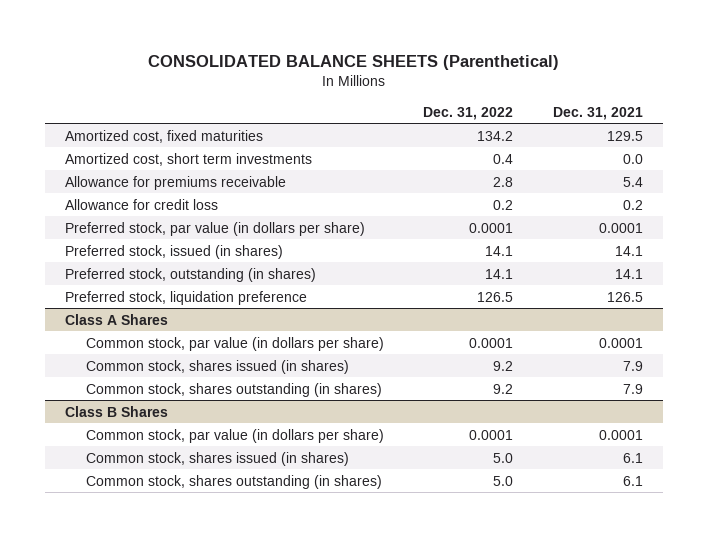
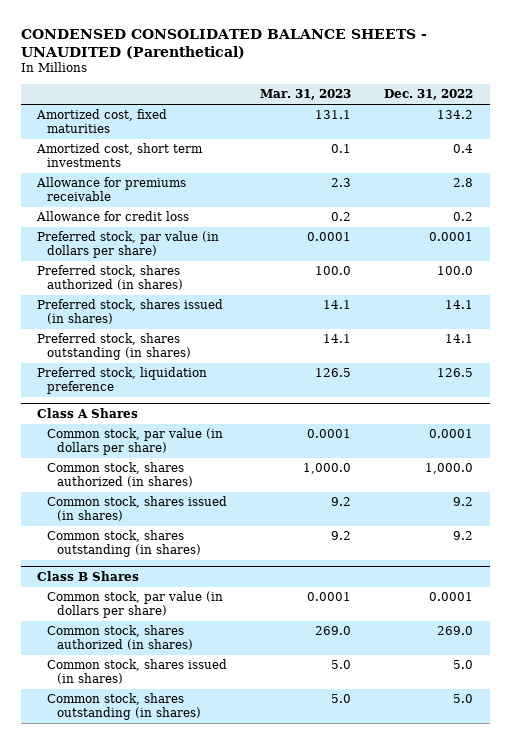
- CONSOLIDATED BALANCE SHEETS (Parenthetical)
+ CONDENSED CONSOLIDATED BALANCE SHEETS - UNAUDITED (Parenthetical)
- | Dec. 31, 2022 | Dec. 31, 2021
+ | Mar. 31, 2023 | Dec. 31, 2022
- Preferred stock, issued (in shares) | 14.1 | 14.1
- Preferred stock, outstanding (in shares) | 14.1 | 14.1
+ Preferred stock, shares authorized (in shares) | 100.0 | 100.0
+ Preferred stock, shares issued (in shares) | 14.1 | 14.1
+ Preferred stock, shares outstanding (in shares) | 14.1 | 14.1
@ Class A Shares
+ Common stock, shares authorized (in shares) | 1,000.0 | 1,000.0
@ Class B Shares
+ Common stock, shares authorized (in shares) | 269.0 | 269.0

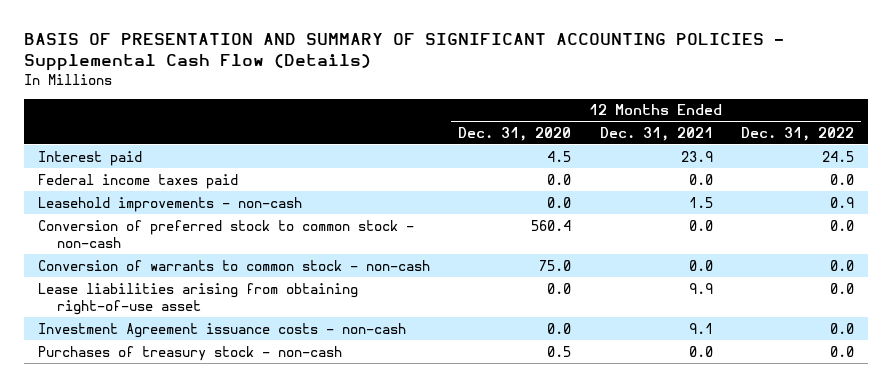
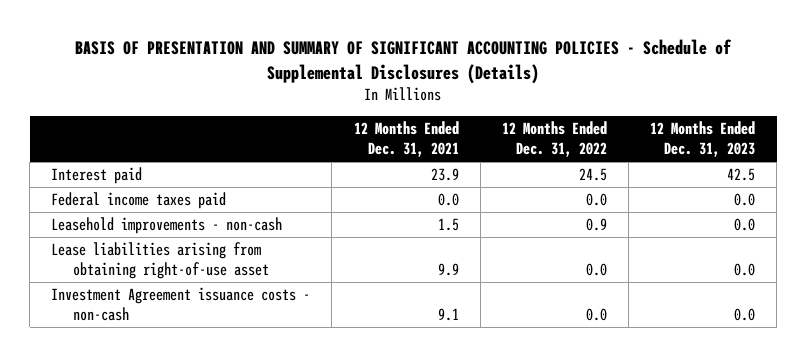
- BASIS OF PRESENTATION AND SUMMARY OF SIGNIFICANT ACCOUNTING POLICIES - Supplemental Cash Flow (Details)
+ BASIS OF PRESENTATION AND SUMMARY OF SIGNIFICANT ACCOUNTING POLICIES - Schedule of Supplemental Disclosures (Details)
- | 12 Months Ended Dec. 31, 2020 | 12 Months Ended Dec. 31, 2021 | 12 Months Ended Dec. 31, 2022
+ | 12 Months Ended Dec. 31, 2021 | 12 Months Ended Dec. 31, 2022 | 12 Months Ended Dec. 31, 2023
- Conversion of preferred stock to common stock - non-cash | 560.4 | 0.0 | 0.0
- Conversion of warrants to common stock - non-cash | 75.0 | 0.0 | 0.0
- Purchases of treasury stock - non-cash | 0.5 | 0.0 | 0.0

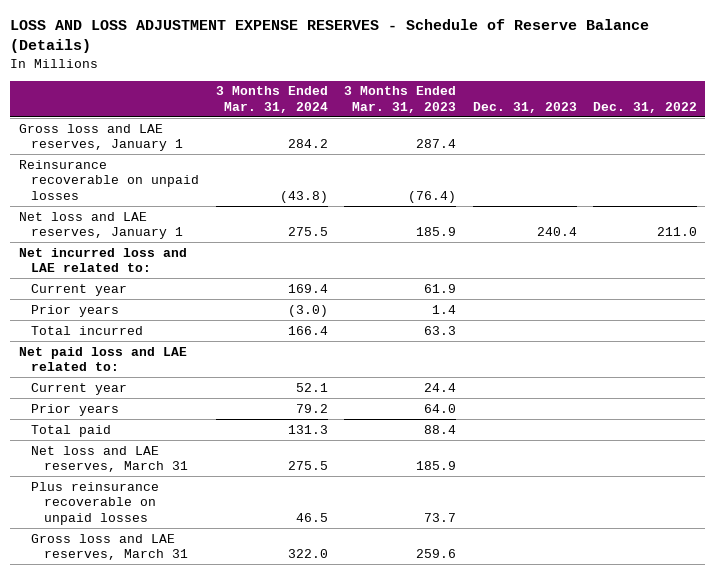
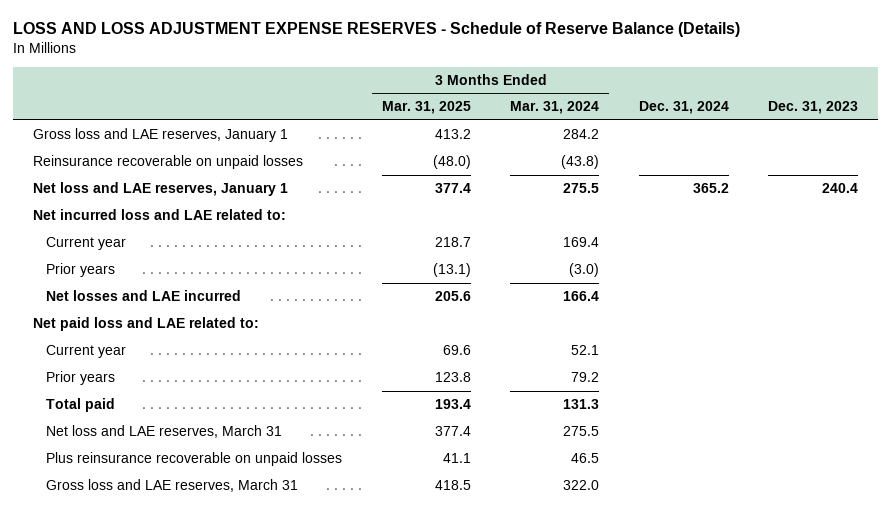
- | 3 Months Ended Mar. 31, 2024 | 3 Months Ended Mar. 31, 2023 | Dec. 31, 2023 | Dec. 31, 2022
+ | 3 Months Ended Mar. 31, 2025 | 3 Months Ended Mar. 31, 2024 | Dec. 31, 2024 | Dec. 31, 2023
- Total incurred | 166.4 | 63.3 | |
+ Net losses and LAE incurred | 205.6 | 166.4 | |

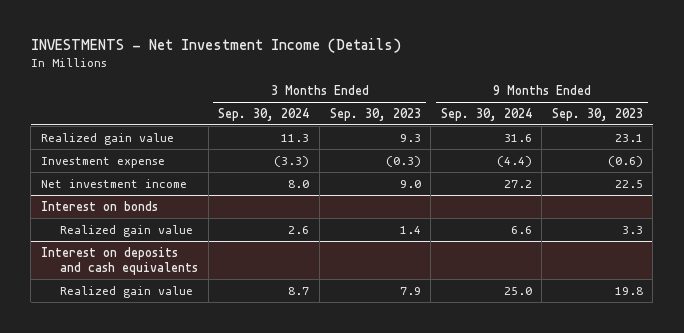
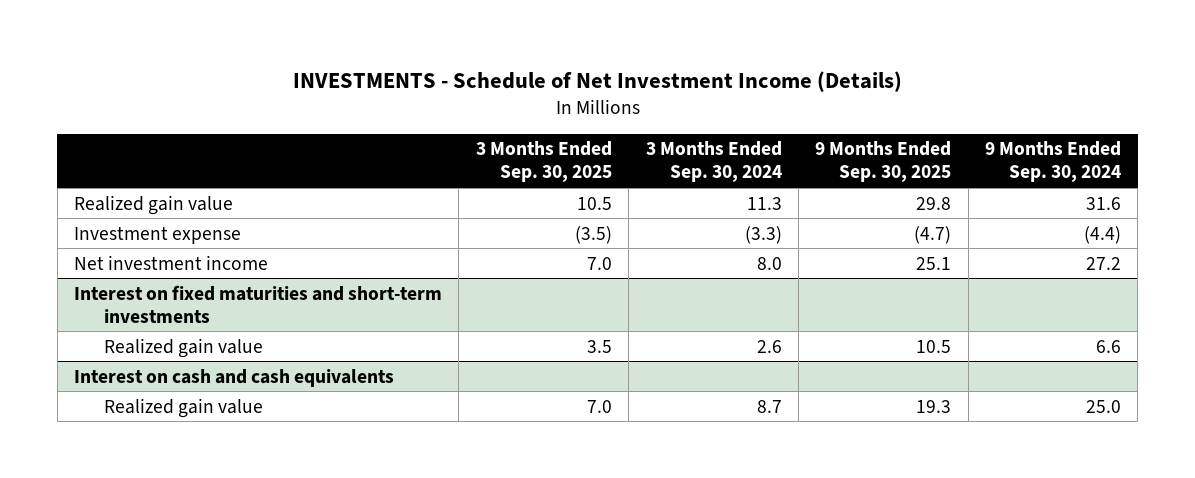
- INVESTMENTS - Net Investment Income (Details)
+ INVESTMENTS - Schedule of Net Investment Income (Details)
- | 3 Months Ended Sep. 30, 2024 | 3 Months Ended Sep. 30, 2023 | 9 Months Ended Sep. 30, 2024 | 9 Months Ended Sep. 30, 2023
+ | 3 Months Ended Sep. 30, 2025 | 3 Months Ended Sep. 30, 2024 | 9 Months Ended Sep. 30, 2025 | 9 Months Ended Sep. 30, 2024
- Interest on bonds
+ Interest on fixed maturities and short-term investments
- Interest on deposits and cash equivalents
+ Interest on cash and cash equivalents

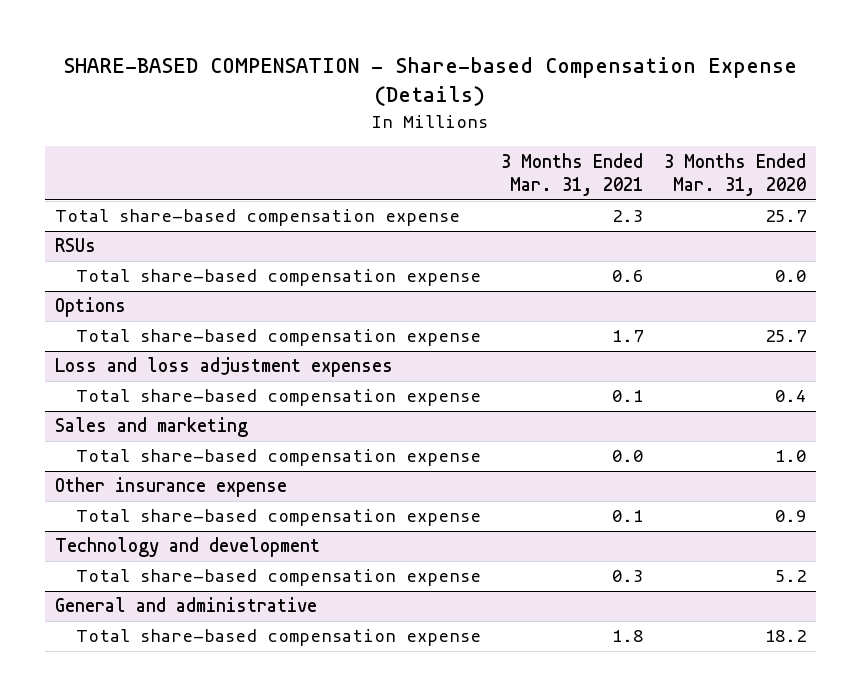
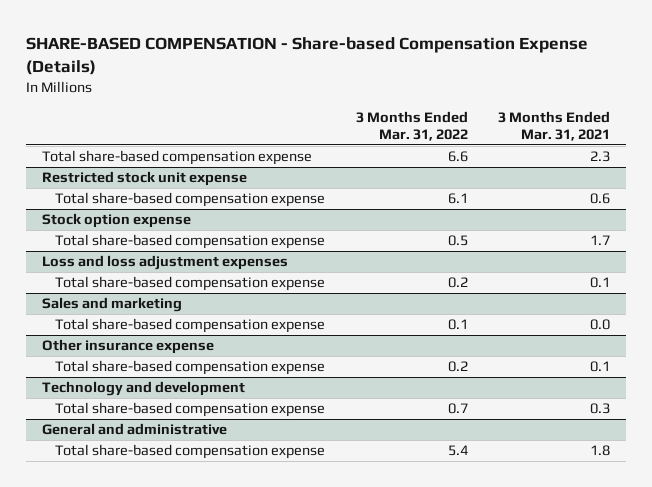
- | 3 Months Ended Mar. 31, 2021 | 3 Months Ended Mar. 31, 2020
+ | 3 Months Ended Mar. 31, 2022 | 3 Months Ended Mar. 31, 2021
- RSUs
+ Restricted stock unit expense
- Options
+ Stock option expense

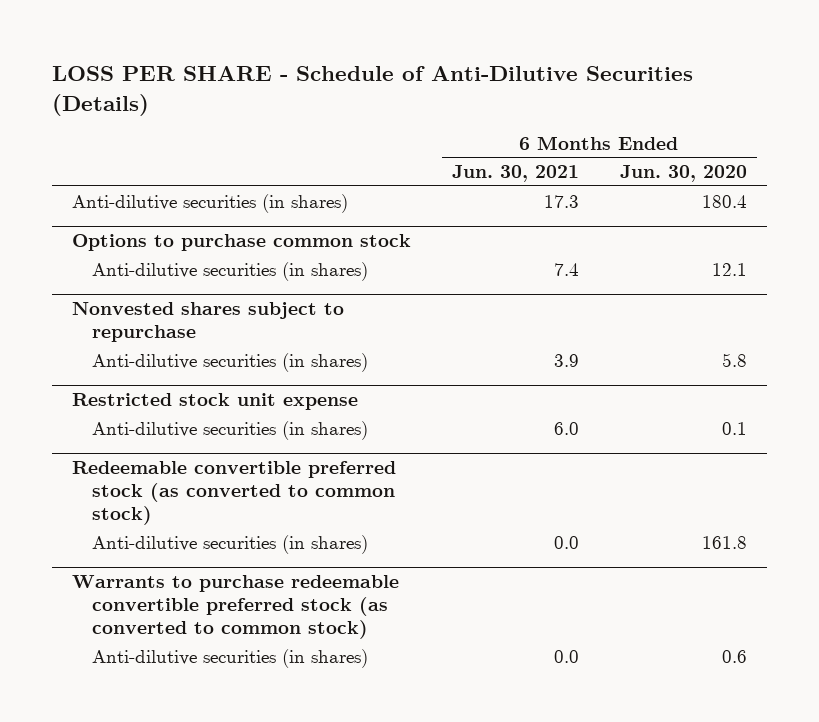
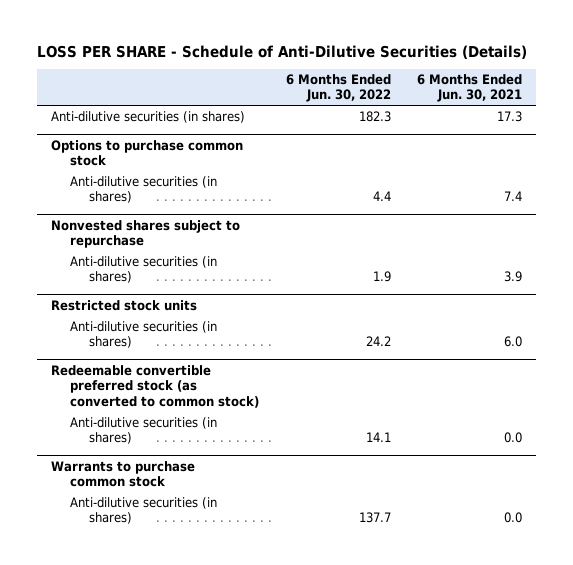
- | 6 Months Ended Jun. 30, 2021 | 6 Months Ended Jun. 30, 2020
+ | 6 Months Ended Jun. 30, 2022 | 6 Months Ended Jun. 30, 2021
- Restricted stock unit expense
+ Restricted stock units
- Warrants to purchase redeemable convertible preferred stock (as converted to common stock)
+ Warrants to purchase common stock

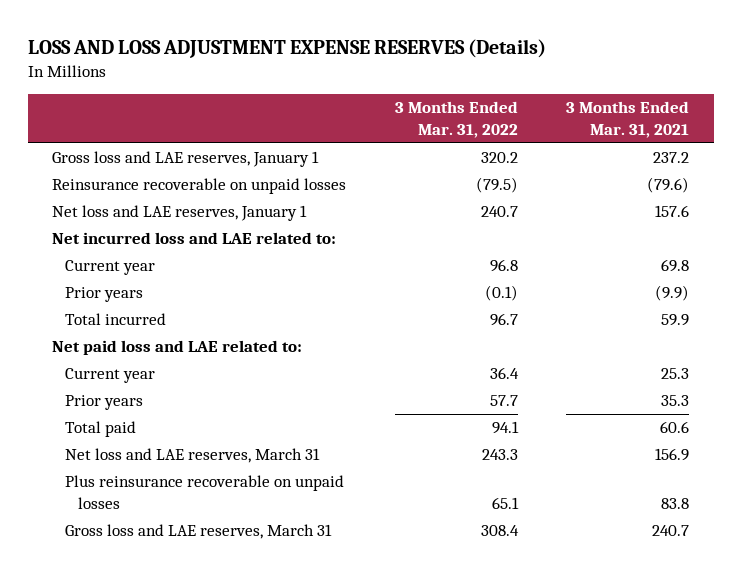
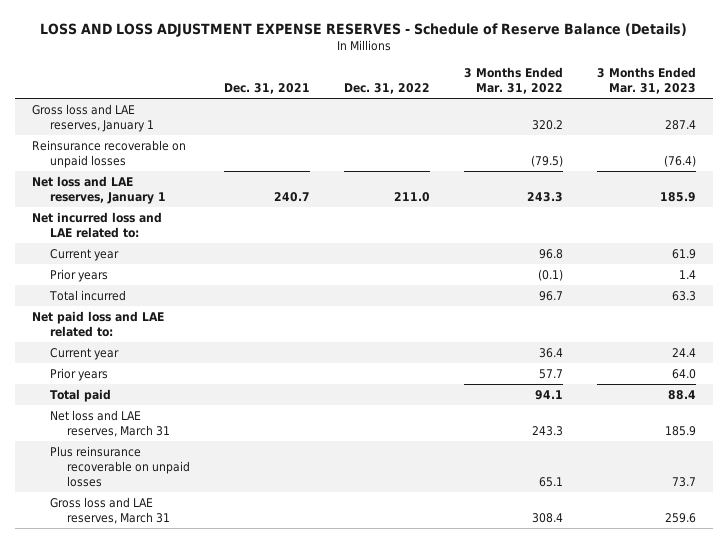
- LOSS AND LOSS ADJUSTMENT EXPENSE RESERVES (Details)
+ LOSS AND LOSS ADJUSTMENT EXPENSE RESERVES - Schedule of Reserve Balance (Details)
- | 3 Months Ended Mar. 31, 2022 | 3 Months Ended Mar. 31, 2021
+ | Dec. 31, 2021 | Dec. 31, 2022 | 3 Months Ended Mar. 31, 2022 | 3 Months Ended Mar. 31, 2023
- Net loss and LAE reserves, January 1 | 240.7 | 157.6
+ Net loss and LAE reserves, January 1 | 240.7 | 211.0 | 243.3 | 185.9

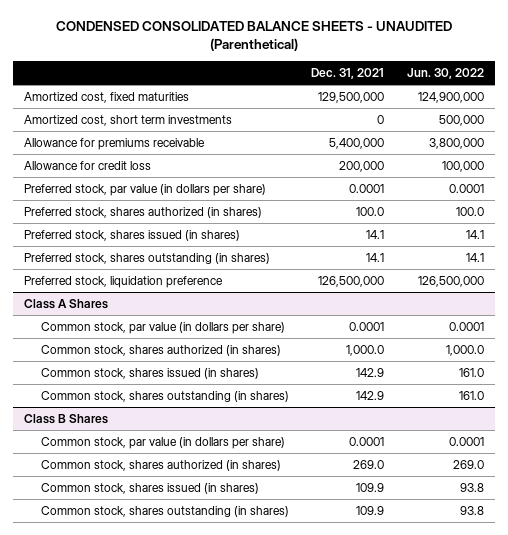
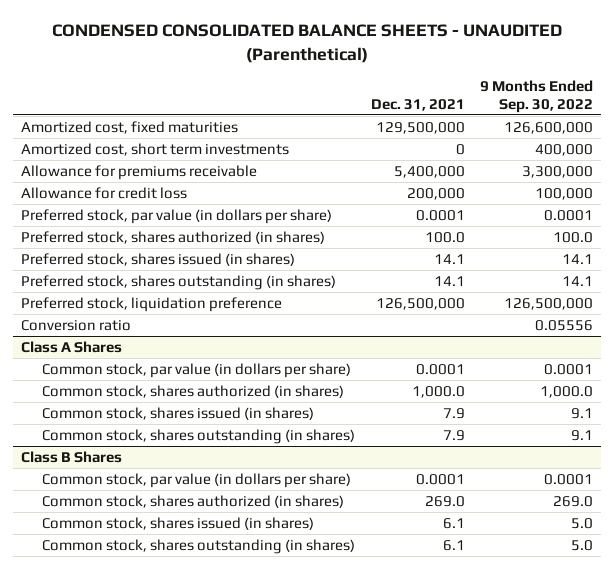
- | Dec. 31, 2021 | Jun. 30, 2022
+ | Dec. 31, 2021 | 9 Months Ended Sep. 30, 2022
+ Conversion ratio | | 0.05556
@ Class A Shares
- Common stock, shares issued (in shares) | 142.9 | 161.0
- Common stock, shares outstanding (in shares) | 142.9 | 161.0
+ Common stock, shares issued (in shares) | 7.9 | 9.1
+ Common stock, shares outstanding (in shares) | 7.9 | 9.1
@ Class B Shares
- Common stock, shares issued (in shares) | 109.9 | 93.8
- Common stock, shares outstanding (in shares) | 109.9 | 93.8
+ Common stock, shares issued (in shares) | 6.1 | 5.0
+ Common stock, shares outstanding (in shares) | 6.1 | 5.0

